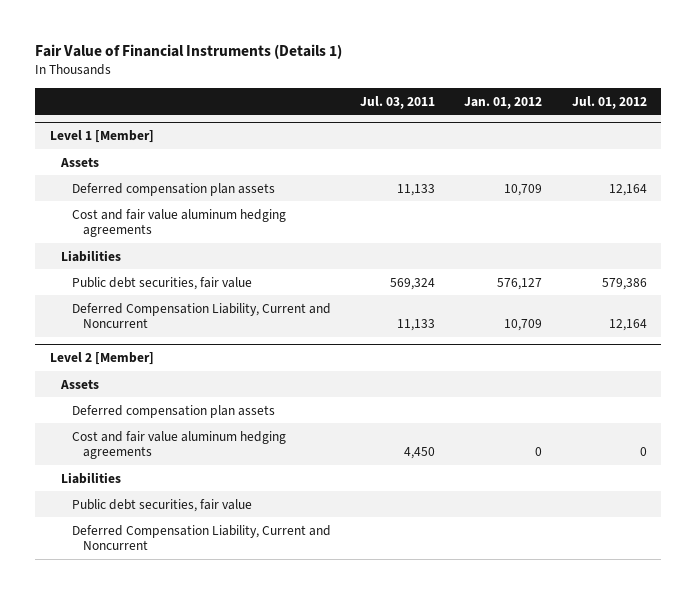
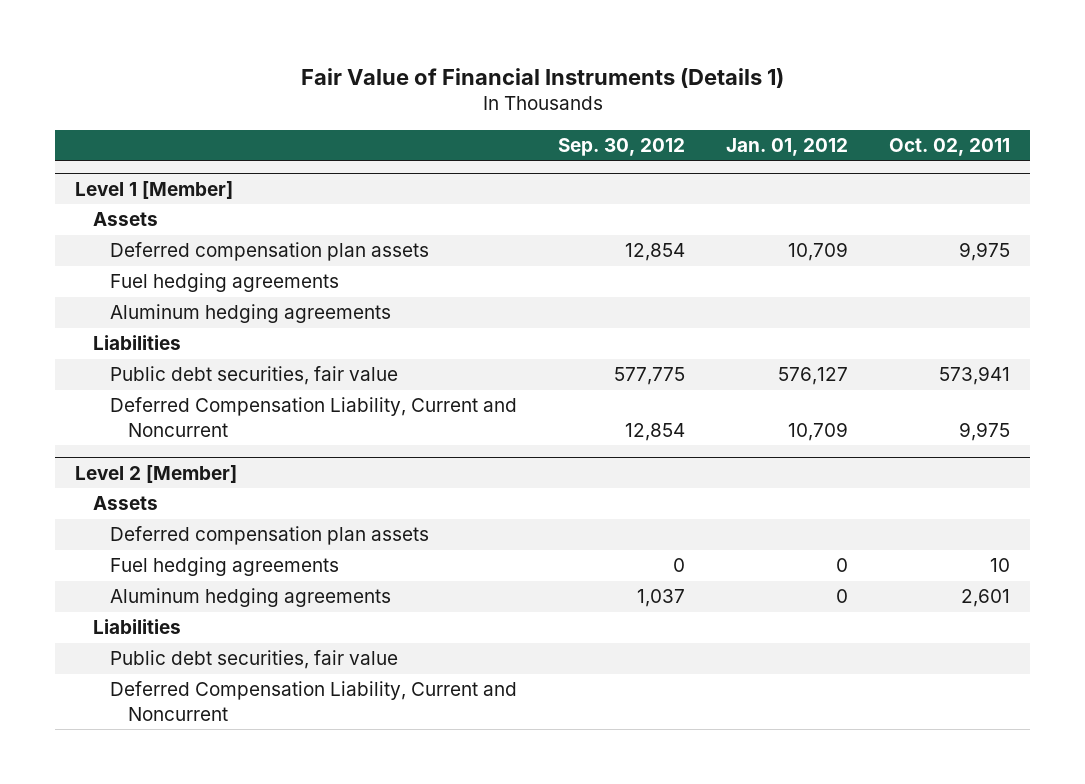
- | Jul. 03, 2011 | Jan. 01, 2012 | Jul. 01, 2012
+ | Sep. 30, 2012 | Jan. 01, 2012 | Oct. 02, 2011
@ Level 1 [Member]
- Cost and fair value aluminum hedging agreements
+ Fuel hedging agreements
+ Aluminum hedging agreements
@ Level 2 [Member]
- Cost and fair value aluminum hedging agreements | 4,450 | 0 | 0
+ Fuel hedging agreements | 0 | 0 | 10
+ Aluminum hedging agreements | 1,037 | 0 | 2,601

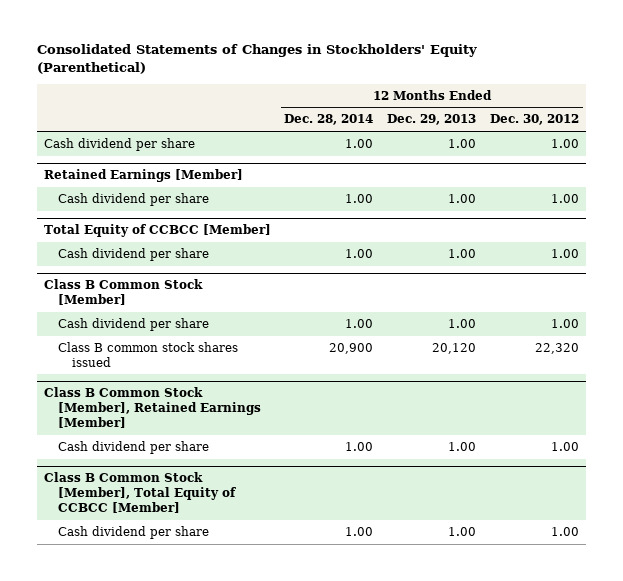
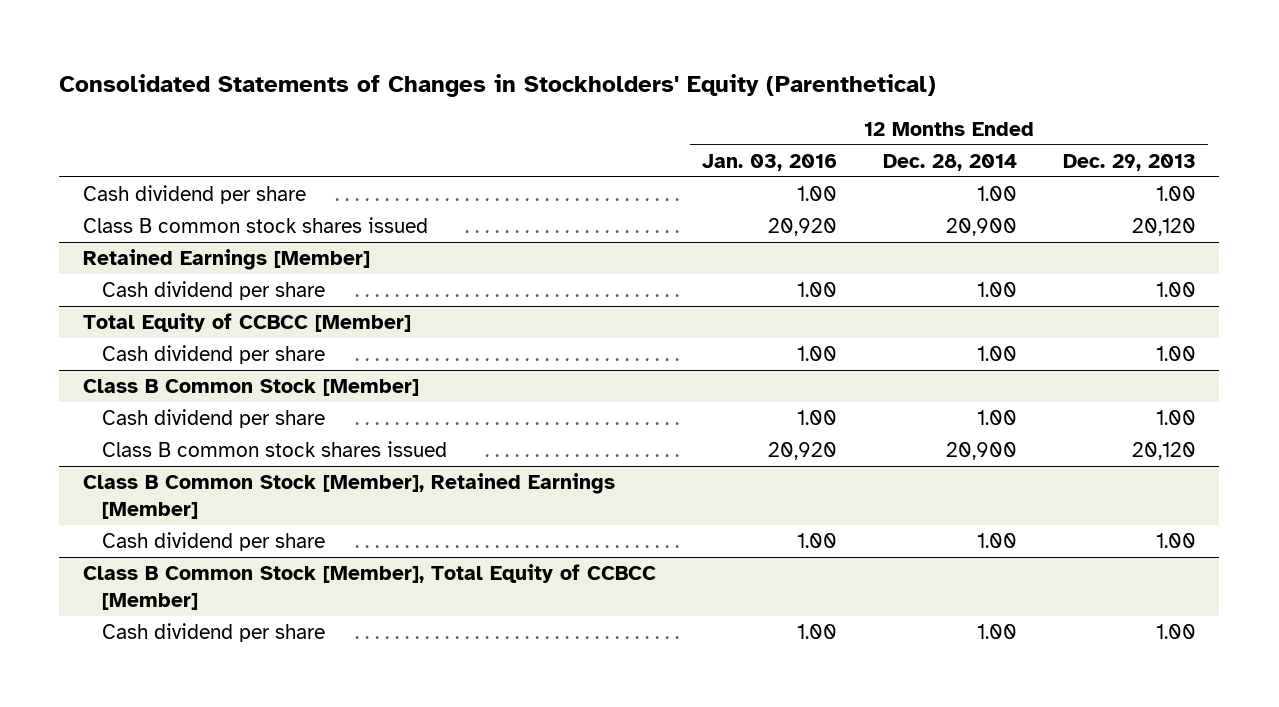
- | 12 Months Ended Dec. 28, 2014 | 12 Months Ended Dec. 29, 2013 | 12 Months Ended Dec. 30, 2012
+ | 12 Months Ended Jan. 03, 2016 | 12 Months Ended Dec. 28, 2014 | 12 Months Ended Dec. 29, 2013
+ Class B common stock shares issued | 20,920 | 20,900 | 20,120

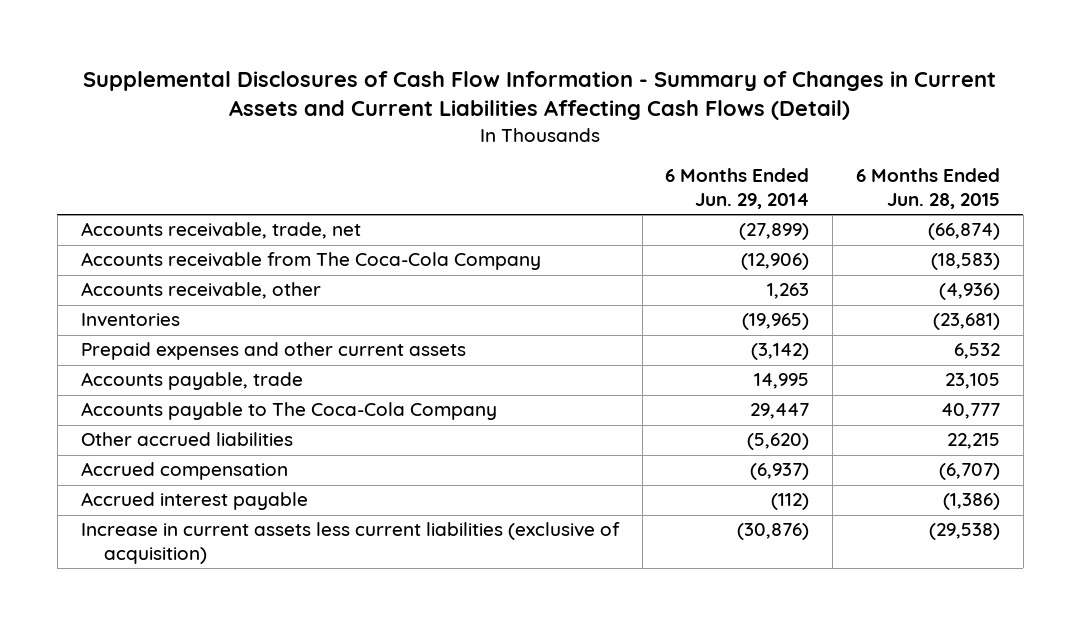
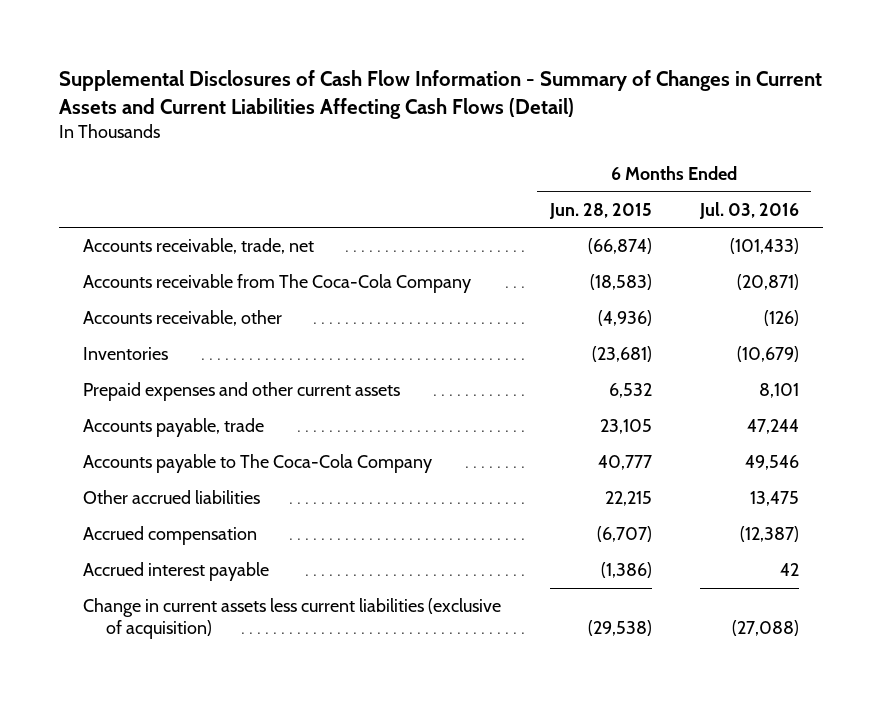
- | 6 Months Ended Jun. 29, 2014 | 6 Months Ended Jun. 28, 2015
+ | 6 Months Ended Jun. 28, 2015 | 6 Months Ended Jul. 03, 2016
- Increase in current assets less current liabilities (exclusive of acquisition) | (30,876) | (29,538)
+ Change in current assets less current liabilities (exclusive of acquisition) | (29,538) | (27,088)

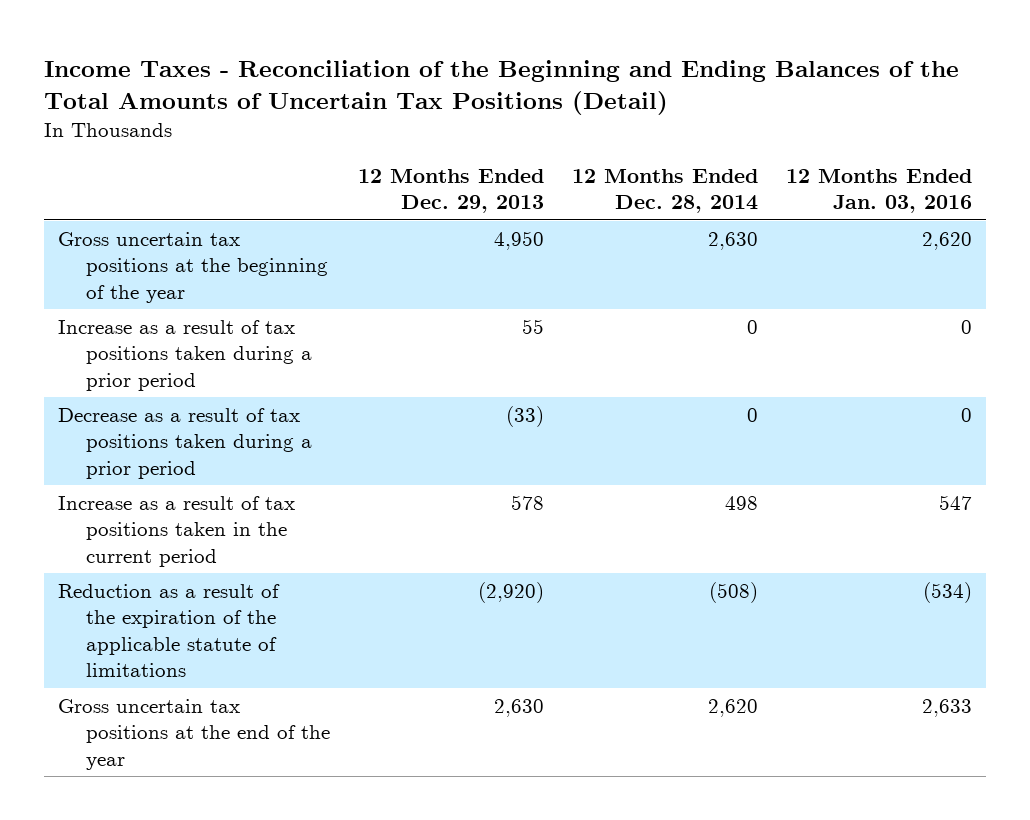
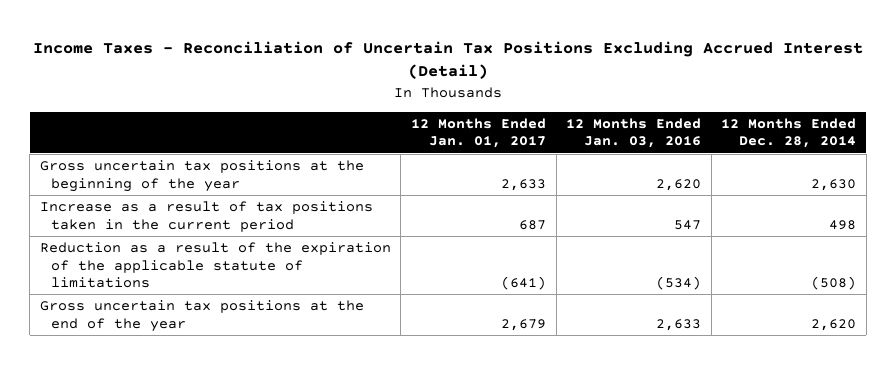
- Income Taxes - Reconciliation of the Beginning and Ending Balances of the Total Amounts of Uncertain Tax Positions (Detail)
+ Income Taxes - Reconciliation of Uncertain Tax Positions Excluding Accrued Interest (Detail)
- | 12 Months Ended Dec. 29, 2013 | 12 Months Ended Dec. 28, 2014 | 12 Months Ended Jan. 03, 2016
+ | 12 Months Ended Jan. 01, 2017 | 12 Months Ended Jan. 03, 2016 | 12 Months Ended Dec. 28, 2014
- Increase as a result of tax positions taken during a prior period | 55 | 0 | 0
- Decrease as a result of tax positions taken during a prior period | (33) | 0 | 0

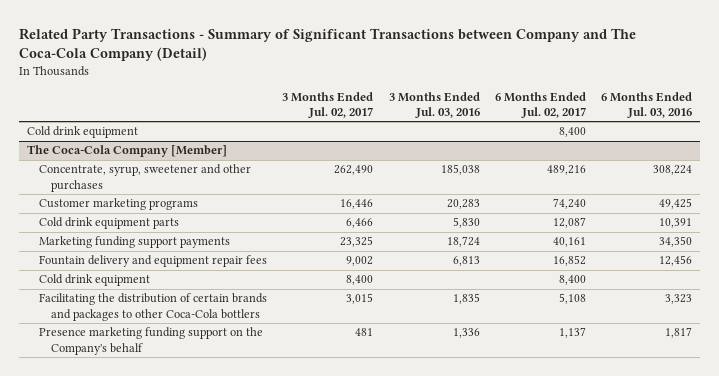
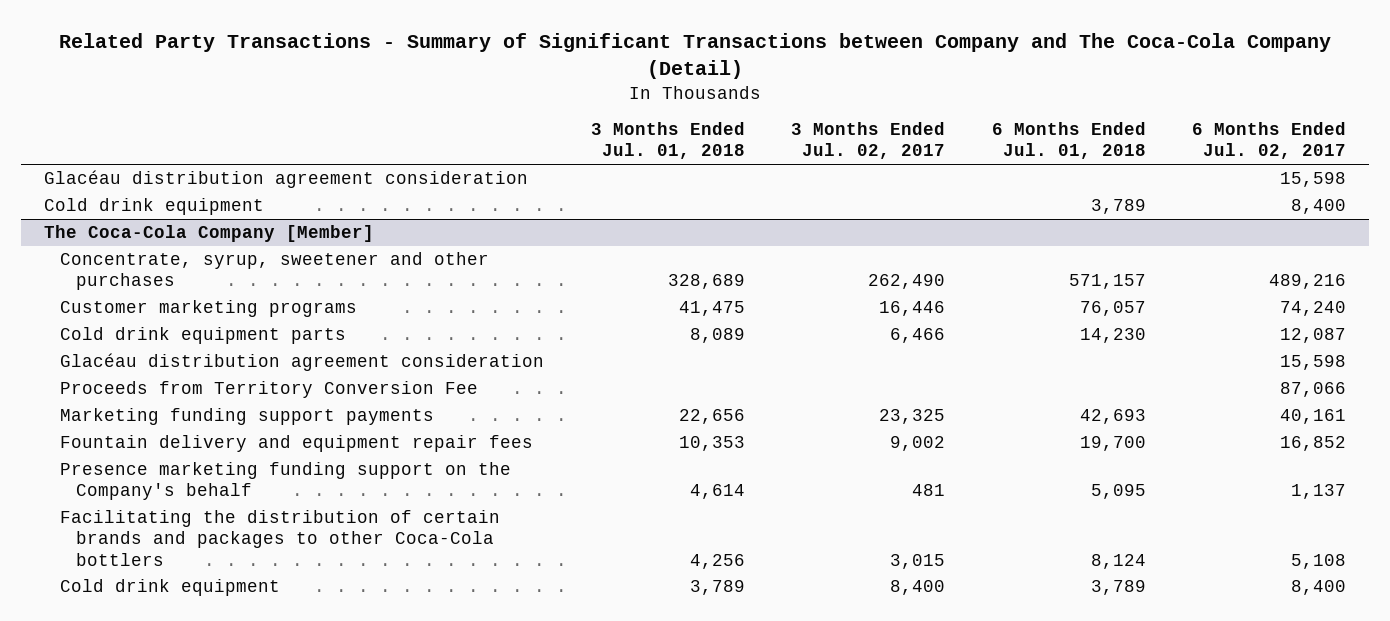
- | 3 Months Ended Jul. 02, 2017 | 3 Months Ended Jul. 03, 2016 | 6 Months Ended Jul. 02, 2017 | 6 Months Ended Jul. 03, 2016
+ | 3 Months Ended Jul. 01, 2018 | 3 Months Ended Jul. 02, 2017 | 6 Months Ended Jul. 01, 2018 | 6 Months Ended Jul. 02, 2017
+ Glacéau distribution agreement consideration | | | | 15,598
@ The Coca-Cola Company [Member]
+ Glacéau distribution agreement consideration | | | | 15,598
+ Proceeds from Territory Conversion Fee | | | | 87,066
moved down: Facilitating the distribution of certain brands and packages to other Coca-Cola bottlers | 4,256 | 3,015 | 8,124 | 5,108
moved down: Cold drink equipment | 3,789 | 8,400 | 3,789 | 8,400

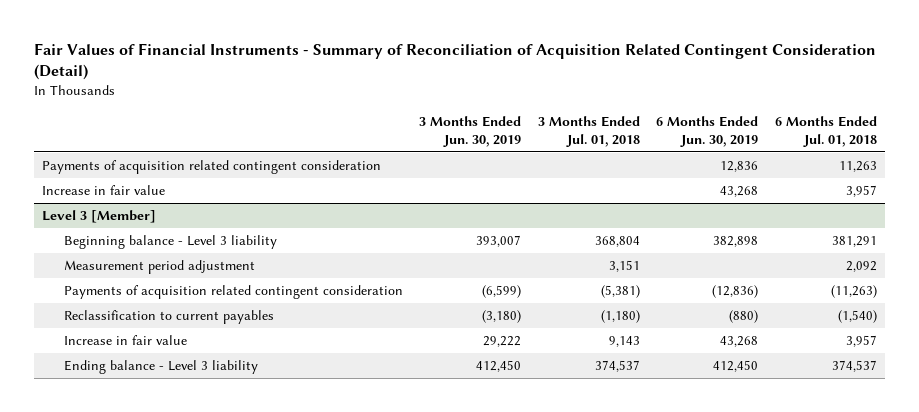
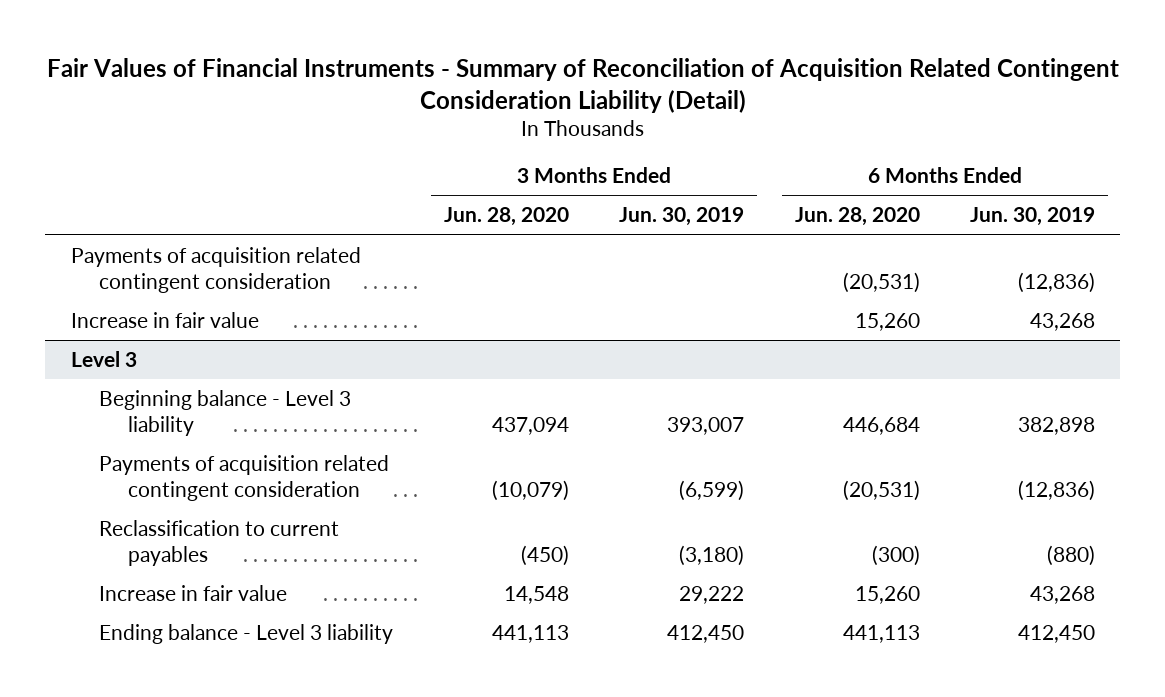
- Fair Values of Financial Instruments - Summary of Reconciliation of Acquisition Related Contingent Consideration (Detail)
+ Fair Values of Financial Instruments - Summary of Reconciliation of Acquisition Related Contingent Consideration Liability (Detail)
- | 3 Months Ended Jun. 30, 2019 | 3 Months Ended Jul. 01, 2018 | 6 Months Ended Jun. 30, 2019 | 6 Months Ended Jul. 01, 2018
+ | 3 Months Ended Jun. 28, 2020 | 3 Months Ended Jun. 30, 2019 | 6 Months Ended Jun. 28, 2020 | 6 Months Ended Jun. 30, 2019
- Payments of acquisition related contingent consideration | | | 12,836 | 11,263
+ Payments of acquisition related contingent consideration | | | (20,531) | (12,836)
- Level 3 [Member]
+ Level 3
- Measurement period adjustment | | 3,151 | | 2,092

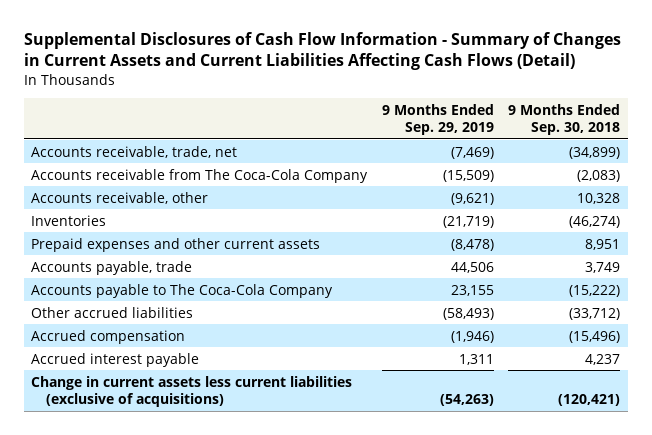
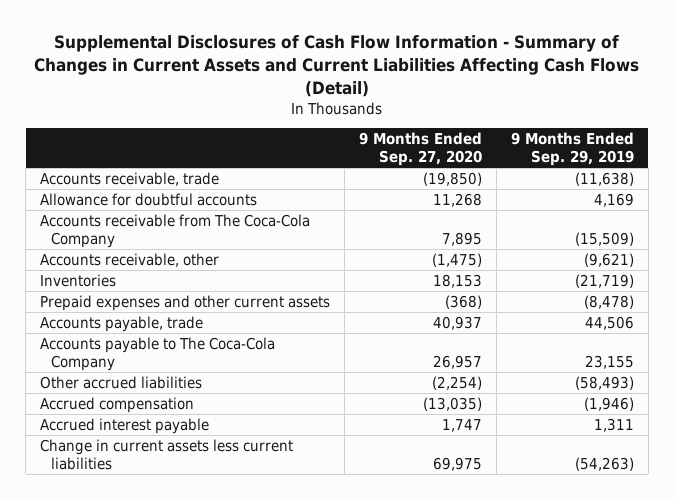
- | 9 Months Ended Sep. 29, 2019 | 9 Months Ended Sep. 30, 2018
+ | 9 Months Ended Sep. 27, 2020 | 9 Months Ended Sep. 29, 2019
- Accounts receivable, trade, net | (7,469) | (34,899)
+ Accounts receivable, trade | (19,850) | (11,638)
+ Allowance for doubtful accounts | 11,268 | 4,169
- Change in current assets less current liabilities (exclusive of acquisitions) | (54,263) | (120,421)
+ Change in current assets less current liabilities | 69,975 | (54,263)

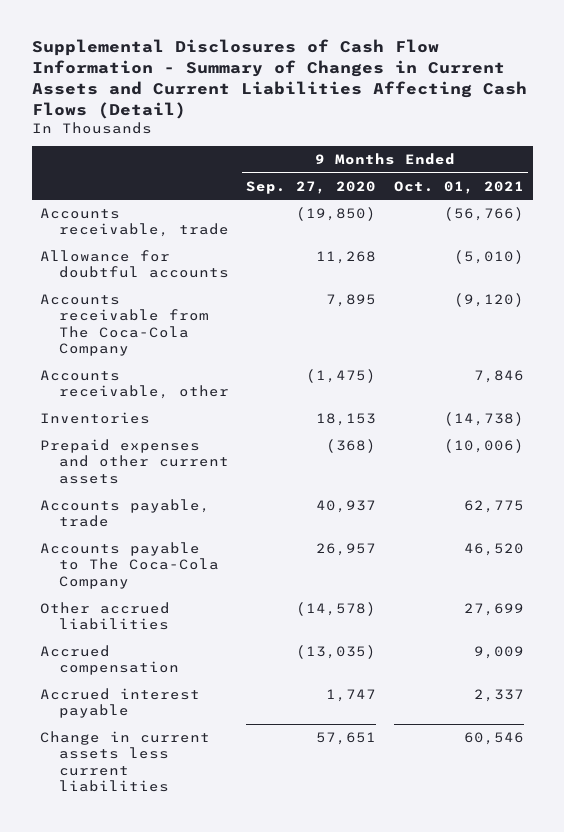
- | 9 Months Ended Sep. 27, 2020 | 9 Months Ended Sep. 29, 2019
+ | 9 Months Ended Sep. 27, 2020 | 9 Months Ended Oct. 01, 2021
- Other accrued liabilities | (2,254) | (58,493)
+ Other accrued liabilities | (14,578) | 27,699
- Change in current assets less current liabilities | 69,975 | (54,263)
+ Change in current assets less current liabilities | 57,651 | 60,546

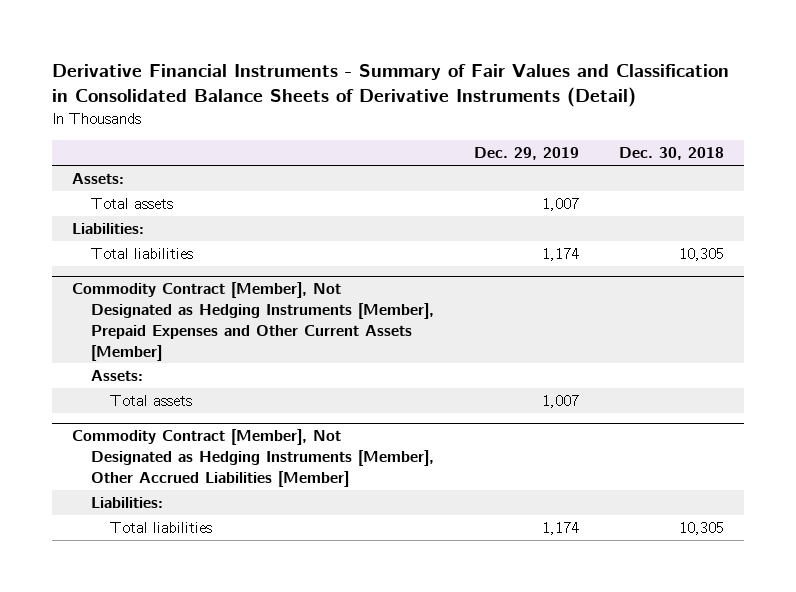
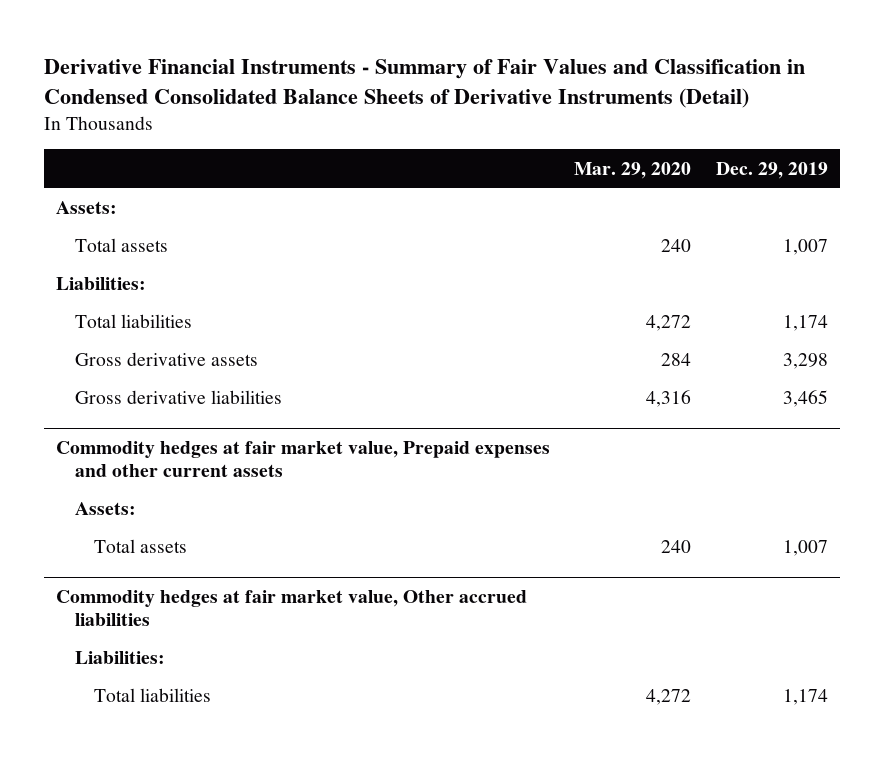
- Derivative Financial Instruments - Summary of Fair Values and Classification in Consolidated Balance Sheets of Derivative Instruments (Detail)
+ Derivative Financial Instruments - Summary of Fair Values and Classification in Condensed Consolidated Balance Sheets of Derivative Instruments (Detail)
- | Dec. 29, 2019 | Dec. 30, 2018
+ | Mar. 29, 2020 | Dec. 29, 2019
- Commodity Contract [Member], Not Designated as Hedging Instruments [Member], Prepaid Expenses and Other Current Assets [Member]
+ Gross derivative assets | 284 | 3,298
+ Gross derivative liabilities | 4,316 | 3,465
+ Commodity hedges at fair market value, Prepaid expenses and other current assets
- Commodity Contract [Member], Not Designated as Hedging Instruments [Member], Other Accrued Liabilities [Member]
+ Commodity hedges at fair market value, Other accrued liabilities

